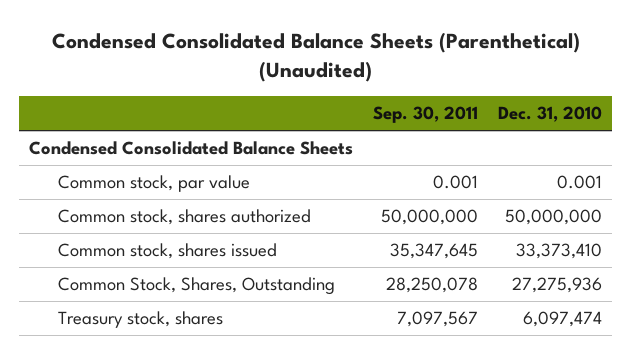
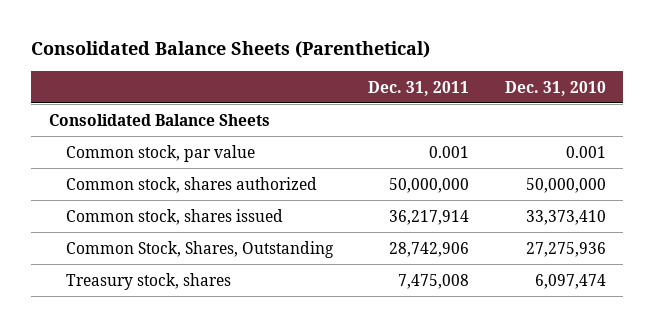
- Condensed Consolidated Balance Sheets (Parenthetical) (Unaudited)
+ Consolidated Balance Sheets (Parenthetical)
- | Sep. 30, 2011 | Dec. 31, 2010
+ | Dec. 31, 2011 | Dec. 31, 2010
- Condensed Consolidated Balance Sheets
+ Consolidated Balance Sheets

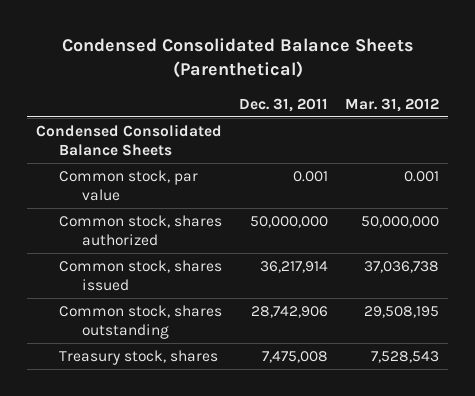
- Consolidated Balance Sheets (Parenthetical)
+ Condensed Consolidated Balance Sheets (Parenthetical)
- | Dec. 31, 2011 | Dec. 31, 2010
+ | Dec. 31, 2011 | Mar. 31, 2012
- Consolidated Balance Sheets
+ Condensed Consolidated Balance Sheets
- Common Stock, Shares, Outstanding | 28,742,906 | 27,275,936
+ Common stock, shares outstanding | 28,742,906 | 29,508,195

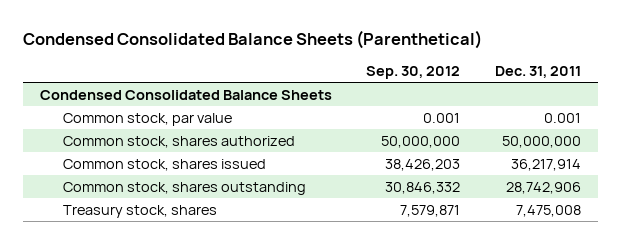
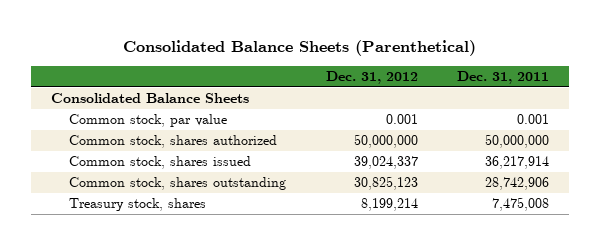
- Condensed Consolidated Balance Sheets (Parenthetical)
+ Consolidated Balance Sheets (Parenthetical)
- | Sep. 30, 2012 | Dec. 31, 2011
+ | Dec. 31, 2012 | Dec. 31, 2011
- Condensed Consolidated Balance Sheets
+ Consolidated Balance Sheets

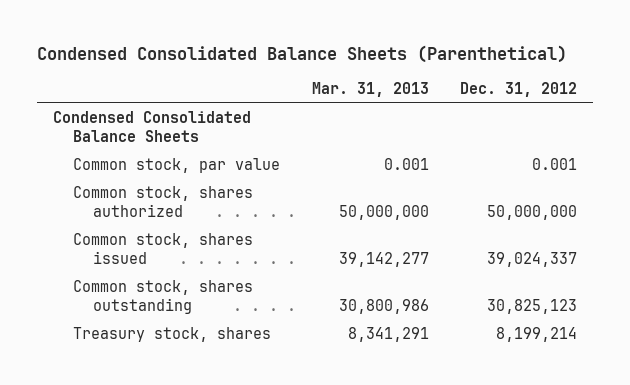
- Consolidated Balance Sheets (Parenthetical)
+ Condensed Consolidated Balance Sheets (Parenthetical)
- | Dec. 31, 2012 | Dec. 31, 2011
+ | Mar. 31, 2013 | Dec. 31, 2012
- Consolidated Balance Sheets
+ Condensed Consolidated Balance Sheets

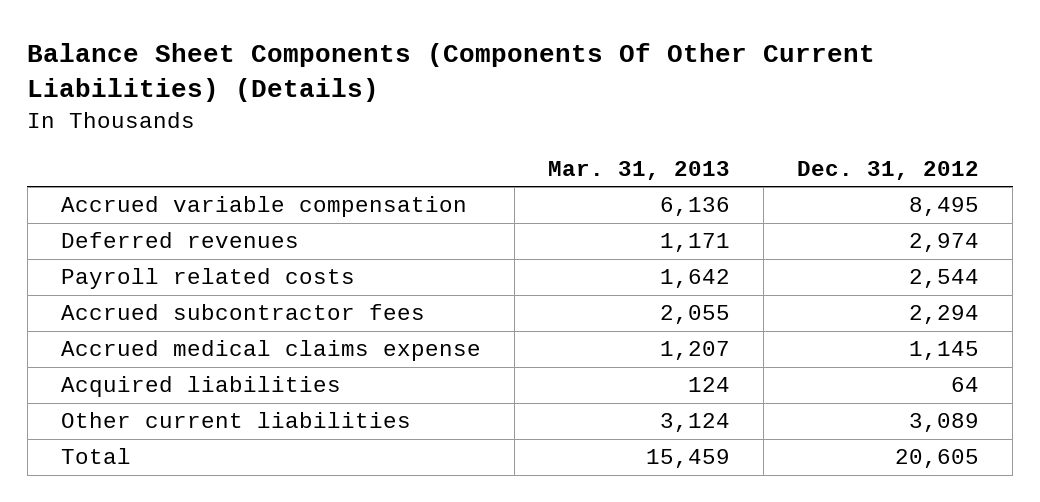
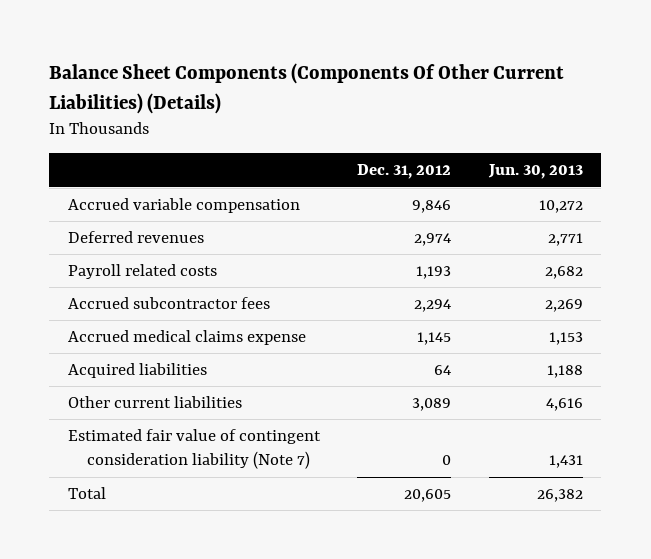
- | Mar. 31, 2013 | Dec. 31, 2012
+ | Dec. 31, 2012 | Jun. 30, 2013
- Accrued variable compensation | 6,136 | 8,495
+ Accrued variable compensation | 9,846 | 10,272
- Payroll related costs | 1,642 | 2,544
+ Payroll related costs | 1,193 | 2,682
+ Estimated fair value of contingent consideration liability (Note 7) | 0 | 1,431

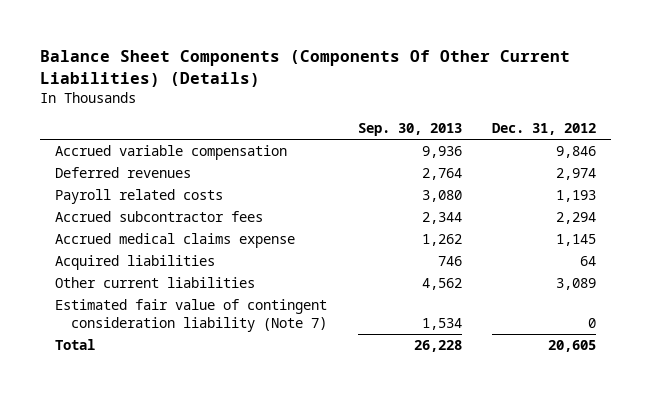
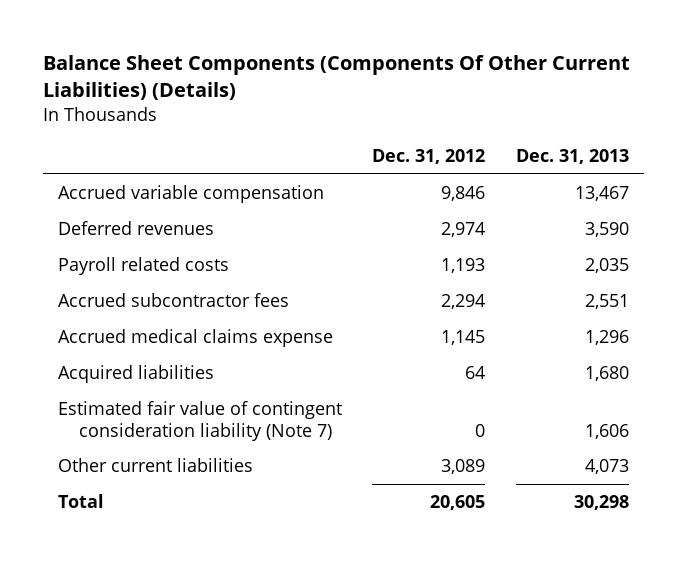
- | Sep. 30, 2013 | Dec. 31, 2012
+ | Dec. 31, 2012 | Dec. 31, 2013
moved down: Other current liabilities | 3,089 | 4,073

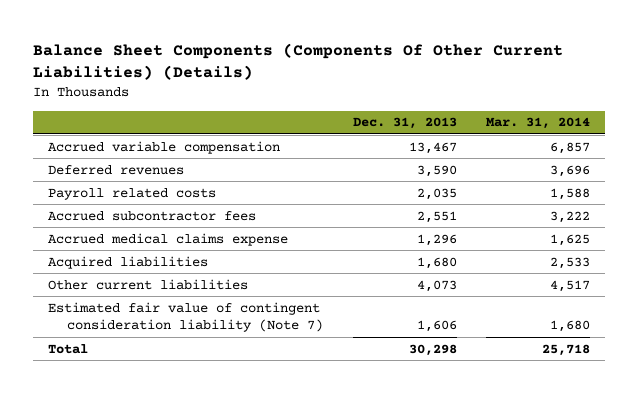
- | Dec. 31, 2012 | Dec. 31, 2013
+ | Dec. 31, 2013 | Mar. 31, 2014
moved down: Estimated fair value of contingent consideration liability (Note 7) | 1,606 | 1,680

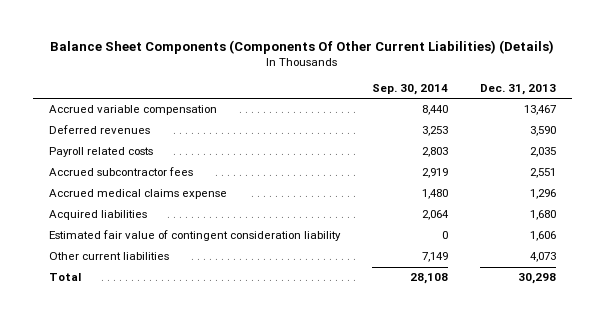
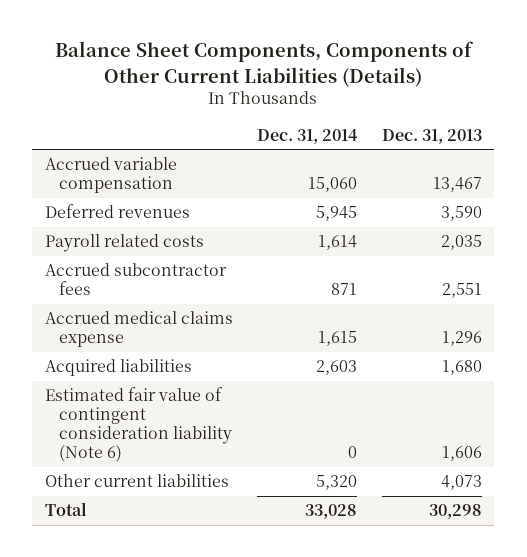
- Balance Sheet Components (Components Of Other Current Liabilities) (Details)
+ Balance Sheet Components, Components of Other Current Liabilities (Details)
- | Sep. 30, 2014 | Dec. 31, 2013
+ | Dec. 31, 2014 | Dec. 31, 2013
- Estimated fair value of contingent consideration liability | 0 | 1,606
+ Estimated fair value of contingent consideration liability (Note 6) | 0 | 1,606

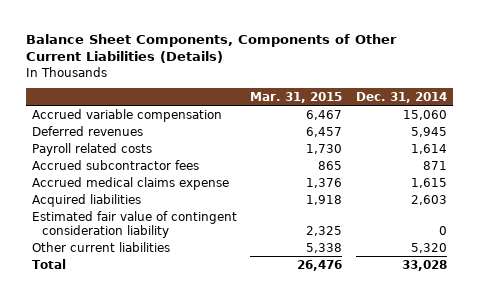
- | Dec. 31, 2014 | Dec. 31, 2013
+ | Mar. 31, 2015 | Dec. 31, 2014
- Estimated fair value of contingent consideration liability (Note 6) | 0 | 1,606
+ Estimated fair value of contingent consideration liability | 2,325 | 0

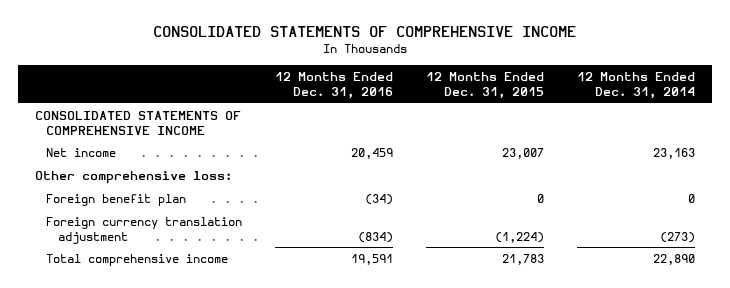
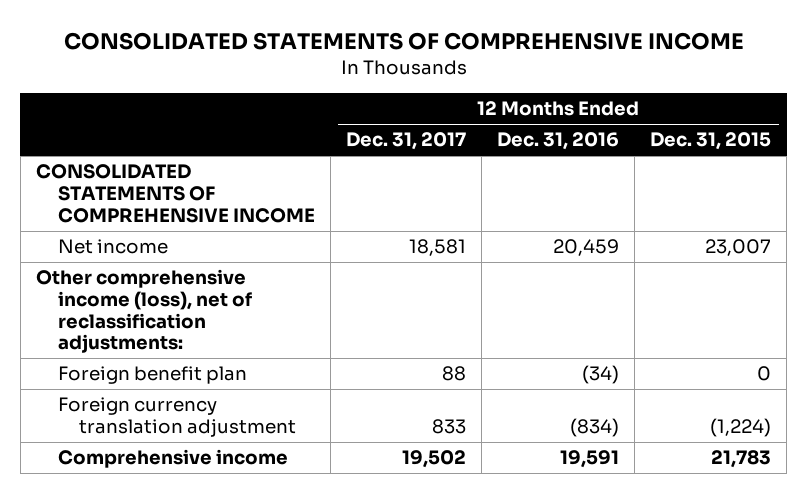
- | 12 Months Ended Dec. 31, 2016 | 12 Months Ended Dec. 31, 2015 | 12 Months Ended Dec. 31, 2014
+ | 12 Months Ended Dec. 31, 2017 | 12 Months Ended Dec. 31, 2016 | 12 Months Ended Dec. 31, 2015
- Other comprehensive loss:
+ Other comprehensive income (loss), net of reclassification adjustments:
- Total comprehensive income | 19,591 | 21,783 | 22,890
+ Comprehensive income | 19,502 | 19,591 | 21,783

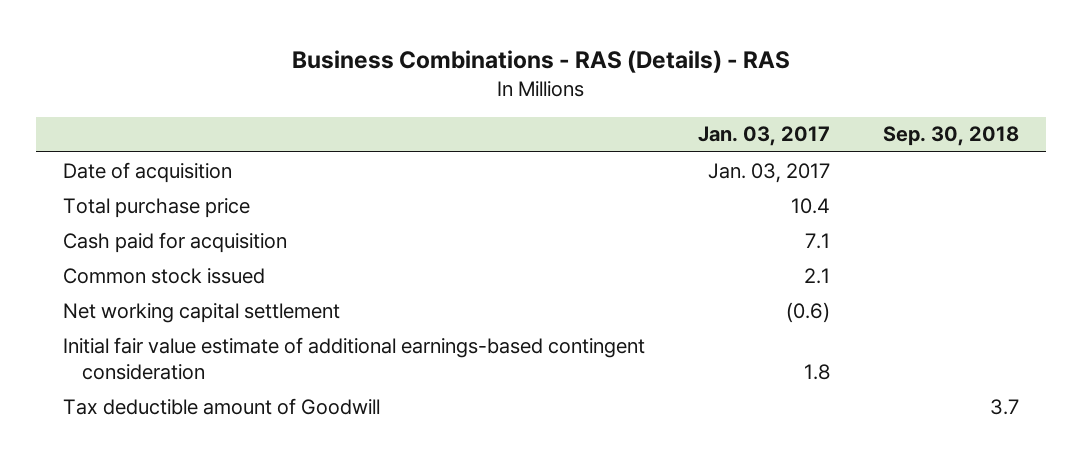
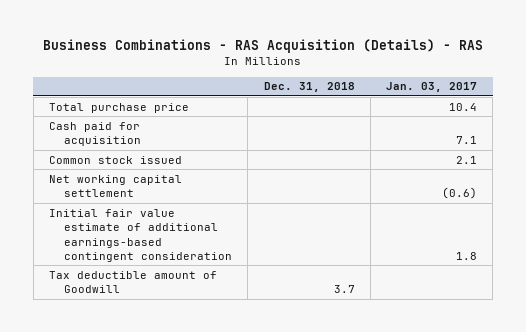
- Business Combinations - RAS (Details) - RAS
+ Business Combinations - RAS Acquisition (Details) - RAS
- | Jan. 03, 2017 | Sep. 30, 2018
+ | Dec. 31, 2018 | Jan. 03, 2017
- Date of acquisition | Jan. 03, 2017 |

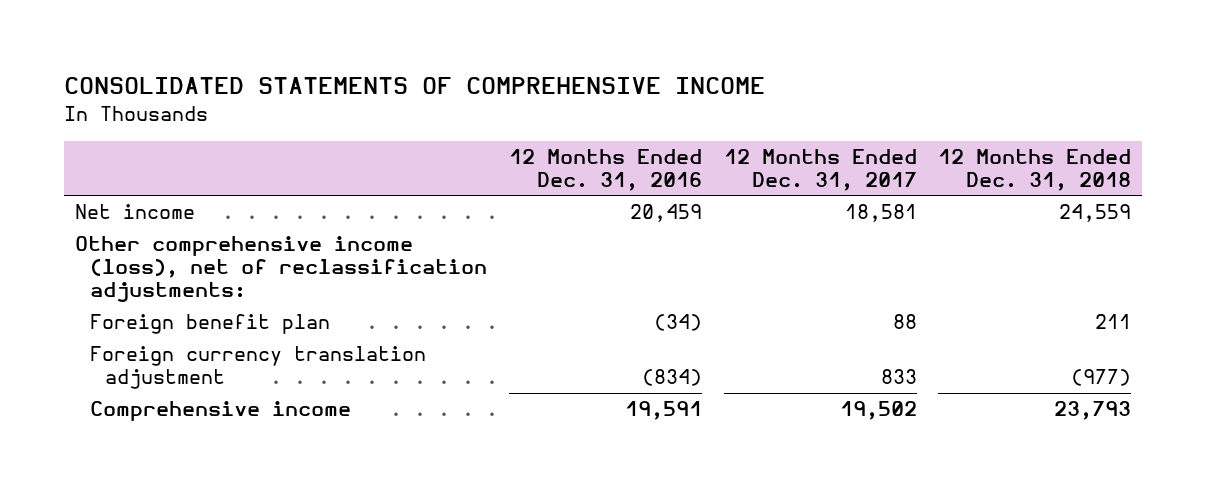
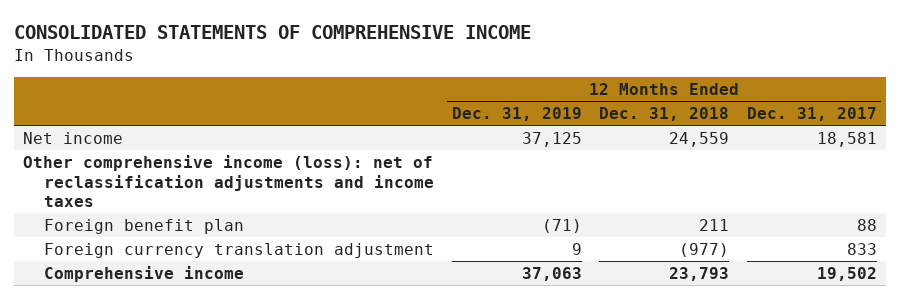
- | 12 Months Ended Dec. 31, 2016 | 12 Months Ended Dec. 31, 2017 | 12 Months Ended Dec. 31, 2018
+ | 12 Months Ended Dec. 31, 2019 | 12 Months Ended Dec. 31, 2018 | 12 Months Ended Dec. 31, 2017
- Other comprehensive income (loss), net of reclassification adjustments:
+ Other comprehensive income (loss): net of reclassification adjustments and income taxes

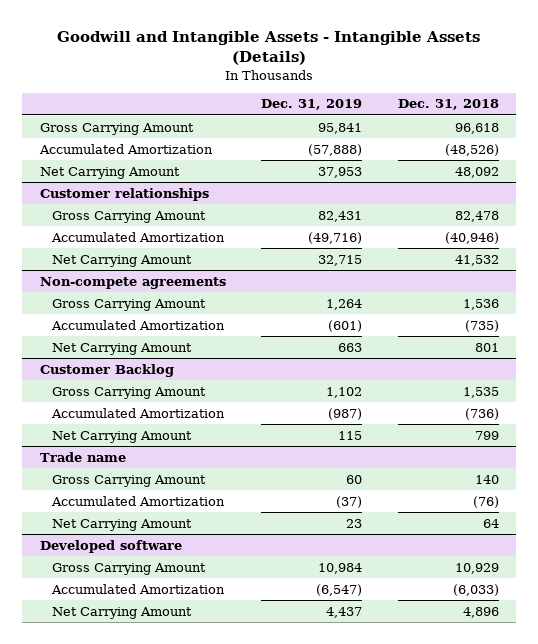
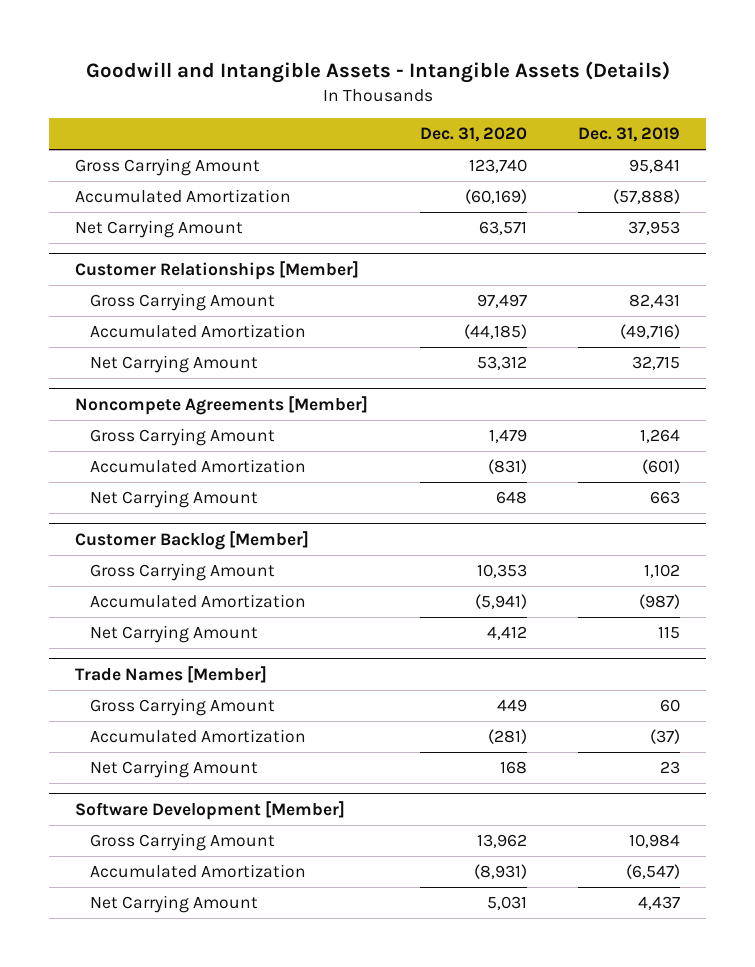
- | Dec. 31, 2019 | Dec. 31, 2018
+ | Dec. 31, 2020 | Dec. 31, 2019
- Customer relationships
+ Customer Relationships [Member]
- Non-compete agreements
+ Noncompete Agreements [Member]
- Customer Backlog
+ Customer Backlog [Member]
- Trade name
+ Trade Names [Member]
- Developed software
+ Software Development [Member]

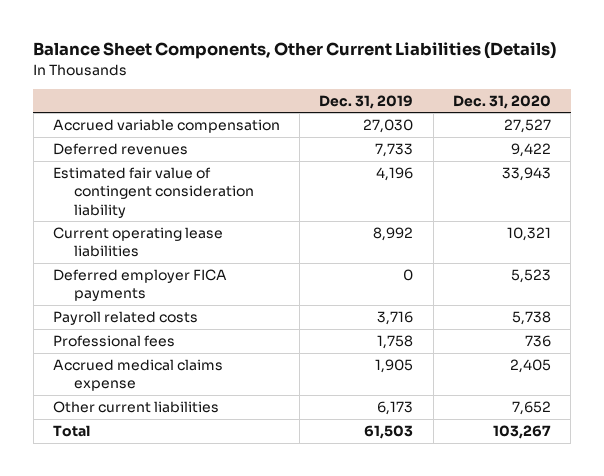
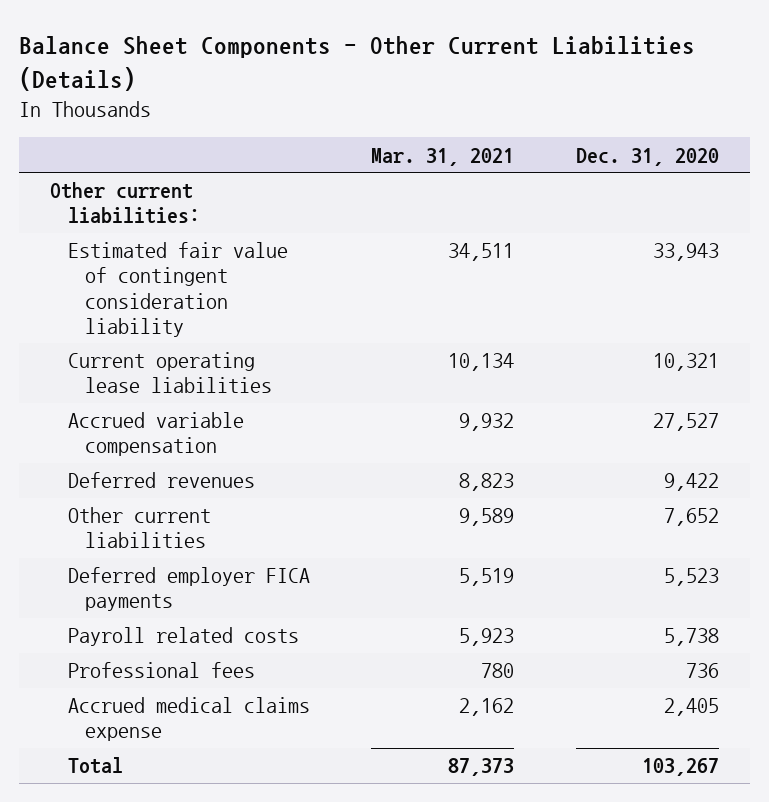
- Balance Sheet Components, Other Current Liabilities (Details)
+ Balance Sheet Components - Other Current Liabilities (Details)
- | Dec. 31, 2019 | Dec. 31, 2020
+ | Mar. 31, 2021 | Dec. 31, 2020
+ Other current liabilities:
moved down: Accrued variable compensation | 9,932 | 27,527
moved down: Deferred revenues | 8,823 | 9,422
moved up: Other current liabilities | 9,589 | 7,652

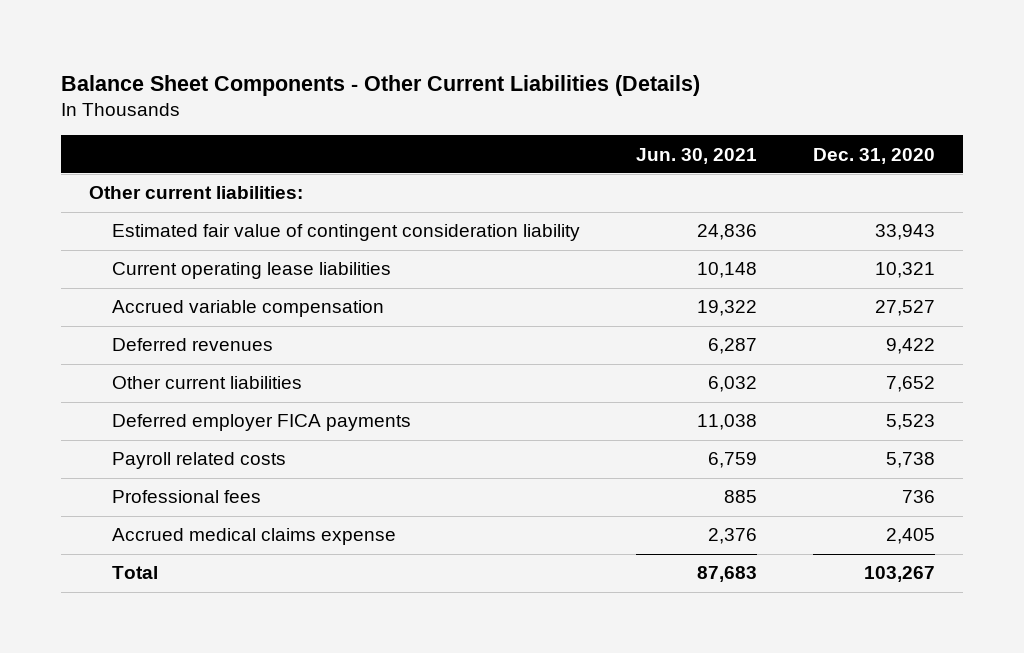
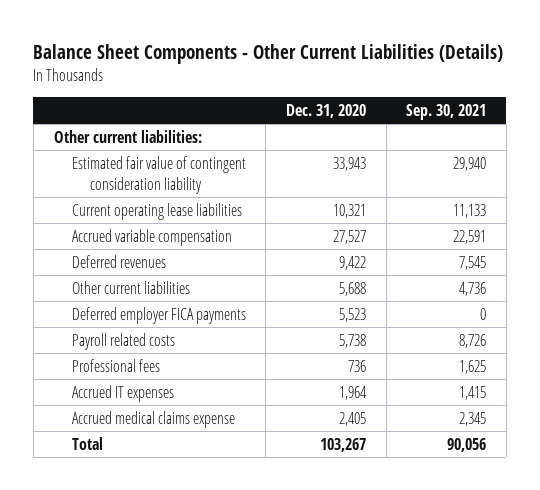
- | Jun. 30, 2021 | Dec. 31, 2020
+ | Dec. 31, 2020 | Sep. 30, 2021
- Other current liabilities | 6,032 | 7,652
+ Other current liabilities | 5,688 | 4,736
+ Accrued IT expenses | 1,964 | 1,415

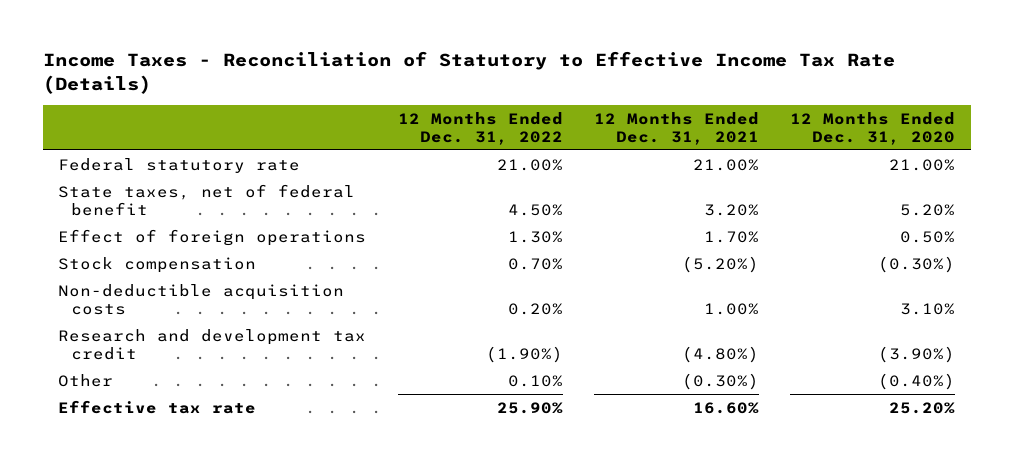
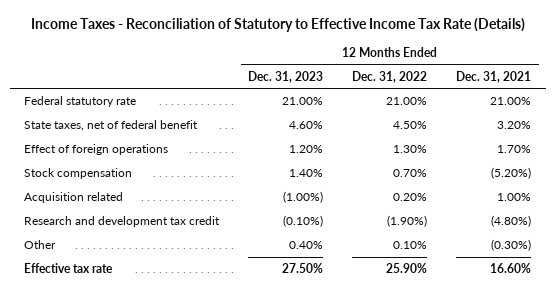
- | 12 Months Ended Dec. 31, 2022 | 12 Months Ended Dec. 31, 2021 | 12 Months Ended Dec. 31, 2020
+ | 12 Months Ended Dec. 31, 2023 | 12 Months Ended Dec. 31, 2022 | 12 Months Ended Dec. 31, 2021
- Non-deductible acquisition costs | 0.20% | 1.00% | 3.10%
+ Acquisition related | (1.00%) | 0.20% | 1.00%

